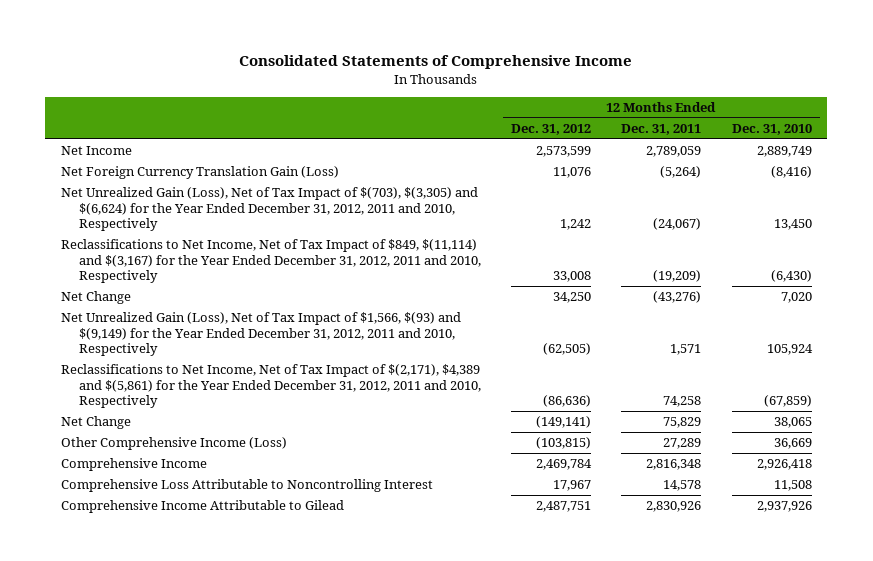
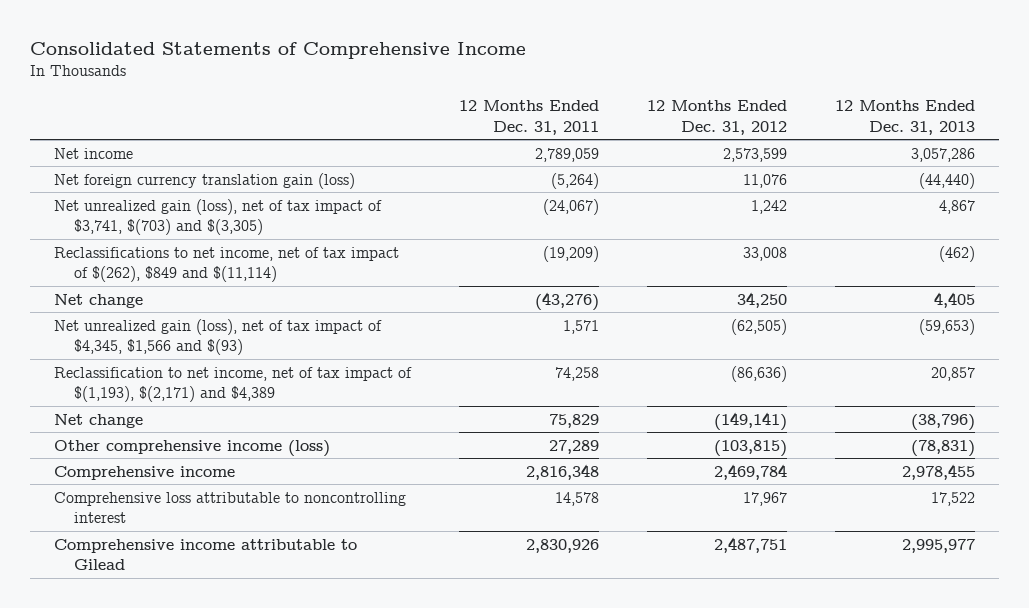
- | 12 Months Ended Dec. 31, 2012 | 12 Months Ended Dec. 31, 2011 | 12 Months Ended Dec. 31, 2010
+ | 12 Months Ended Dec. 31, 2011 | 12 Months Ended Dec. 31, 2012 | 12 Months Ended Dec. 31, 2013
- Net Income | 2,573,599 | 2,789,059 | 2,889,749
- Net Foreign Currency Translation Gain (Loss) | 11,076 | (5,264) | (8,416)
- Net Unrealized Gain (Loss), Net of Tax Impact of $(703), $(3,305) and $(6,624) for the Year Ended December 31, 2012, 2011 and 2010, Respectively | 1,242 | (24,067) | 13,450
- Reclassifications to Net Income, Net of Tax Impact of $849, $(11,114) and $(3,167) for the Year Ended December 31, 2012, 2011 and 2010, Respectively | 33,008 | (19,209) | (6,430)
- Net Change | 34,250 | (43,276) | 7,020
- Net Unrealized Gain (Loss), Net of Tax Impact of $1,566, $(93) and $(9,149) for the Year Ended December 31, 2012, 2011 and 2010, Respectively | (62,505) | 1,571 | 105,924
- Reclassifications to Net Income, Net of Tax Impact of $(2,171), $4,389 and $(5,861) for the Year Ended December 31, 2012, 2011 and 2010, Respectively | (86,636) | 74,258 | (67,859)
- Net Change | (149,141) | 75,829 | 38,065
- Other Comprehensive Income (Loss) | (103,815) | 27,289 | 36,669
- Comprehensive Income | 2,469,784 | 2,816,348 | 2,926,418
- Comprehensive Loss Attributable to Noncontrolling Interest | 17,967 | 14,578 | 11,508
- Comprehensive Income Attributable to Gilead | 2,487,751 | 2,830,926 | 2,937,926
+ Net income | 2,789,059 | 2,573,599 | 3,057,286
+ Net foreign currency translation gain (loss) | (5,264) | 11,076 | (44,440)
+ Net unrealized gain (loss), net of tax impact of $3,741, $(703) and $(3,305) | (24,067) | 1,242 | 4,867
+ Reclassifications to net income, net of tax impact of $(262), $849 and $(11,114) | (19,209) | 33,008 | (462)
+ Net change | (43,276) | 34,250 | 4,405
+ Net unrealized gain (loss), net of tax impact of $4,345, $1,566 and $(93) | 1,571 | (62,505) | (59,653)
+ Reclassification to net income, net of tax impact of $(1,193), $(2,171) and $4,389 | 74,258 | (86,636) | 20,857
+ Net change | 75,829 | (149,141) | (38,796)
+ Other comprehensive income (loss) | 27,289 | (103,815) | (78,831)
+ Comprehensive income | 2,816,348 | 2,469,784 | 2,978,455
+ Comprehensive loss attributable to noncontrolling interest | 14,578 | 17,967 | 17,522
+ Comprehensive income attributable to Gilead | 2,830,926 | 2,487,751 | 2,995,977

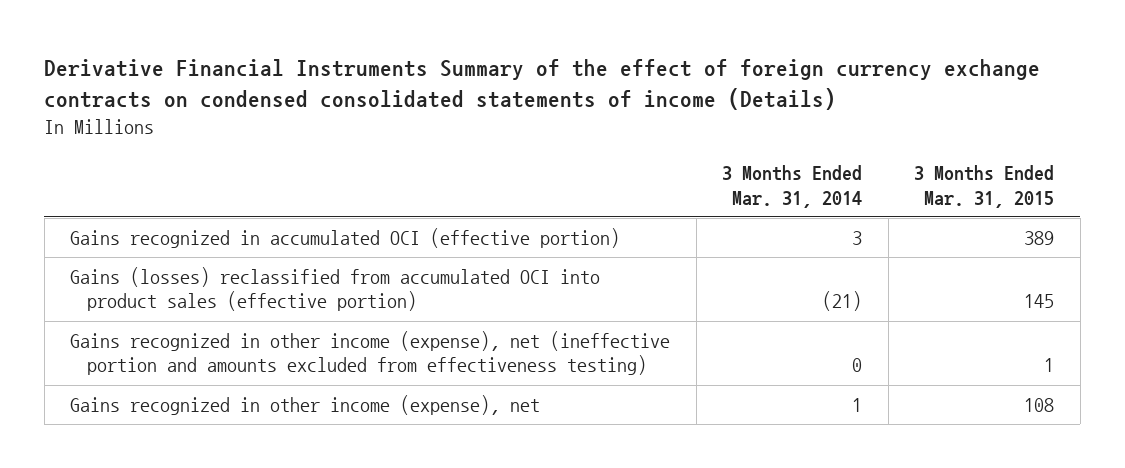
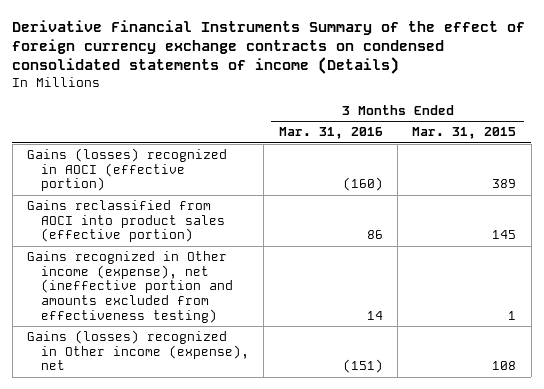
- | 3 Months Ended Mar. 31, 2014 | 3 Months Ended Mar. 31, 2015
+ | 3 Months Ended Mar. 31, 2016 | 3 Months Ended Mar. 31, 2015
- Gains recognized in accumulated OCI (effective portion) | 3 | 389
- Gains (losses) reclassified from accumulated OCI into product sales (effective portion) | (21) | 145
- Gains recognized in other income (expense), net (ineffective portion and amounts excluded from effectiveness testing) | 0 | 1
- Gains recognized in other income (expense), net | 1 | 108
+ Gains (losses) recognized in AOCI (effective portion) | (160) | 389
+ Gains reclassified from AOCI into product sales (effective portion) | 86 | 145
+ Gains recognized in Other income (expense), net (ineffective portion and amounts excluded from effectiveness testing) | 14 | 1
+ Gains (losses) recognized in Other income (expense), net | (151) | 108

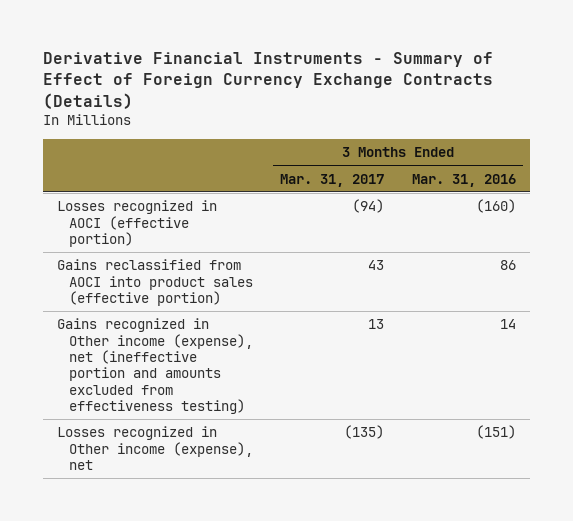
- Derivative Financial Instruments Summary of the effect of foreign currency exchange contracts on condensed consolidated statements of income (Details)
+ Derivative Financial Instruments - Summary of Effect of Foreign Currency Exchange Contracts (Details)
- | 3 Months Ended Mar. 31, 2016 | 3 Months Ended Mar. 31, 2015
+ | 3 Months Ended Mar. 31, 2017 | 3 Months Ended Mar. 31, 2016
- Gains (losses) recognized in AOCI (effective portion) | (160) | 389
+ Losses recognized in AOCI (effective portion) | (94) | (160)
- Gains (losses) recognized in Other income (expense), net | (151) | 108
+ Losses recognized in Other income (expense), net | (135) | (151)

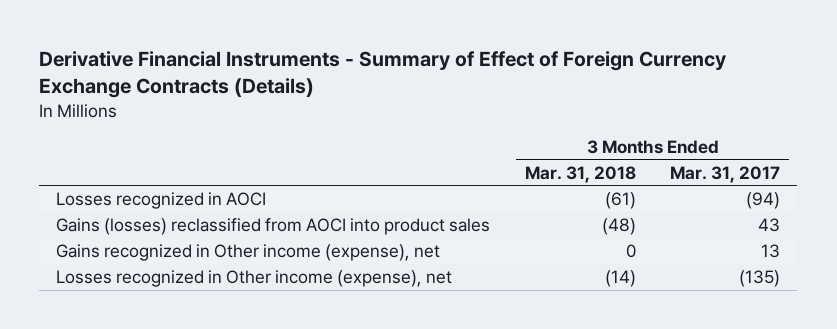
- | 3 Months Ended Mar. 31, 2017 | 3 Months Ended Mar. 31, 2016
+ | 3 Months Ended Mar. 31, 2018 | 3 Months Ended Mar. 31, 2017
- Losses recognized in AOCI (effective portion) | (94) | (160)
- Gains reclassified from AOCI into product sales (effective portion) | 43 | 86
- Gains recognized in Other income (expense), net (ineffective portion and amounts excluded from effectiveness testing) | 13 | 14
+ Losses recognized in AOCI | (61) | (94)
+ Gains (losses) reclassified from AOCI into product sales | (48) | 43
+ Gains recognized in Other income (expense), net | 0 | 13

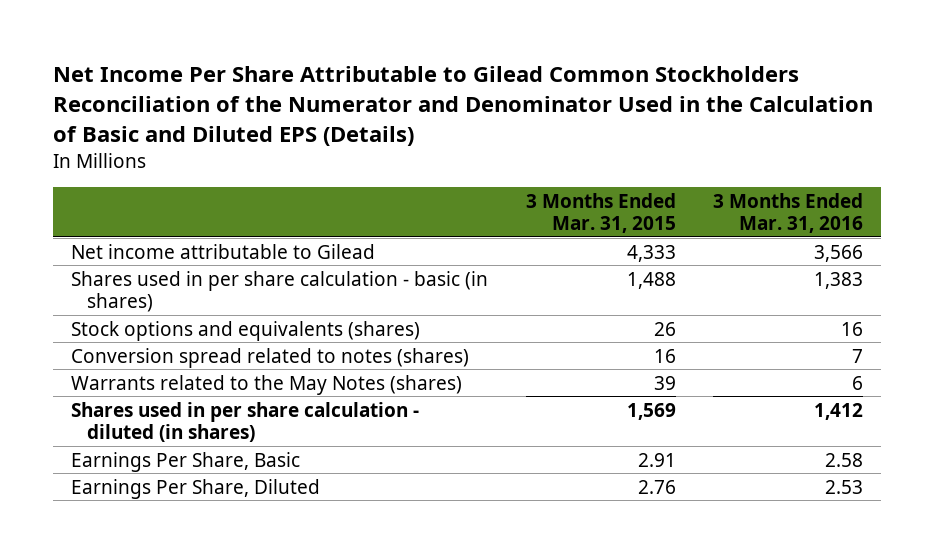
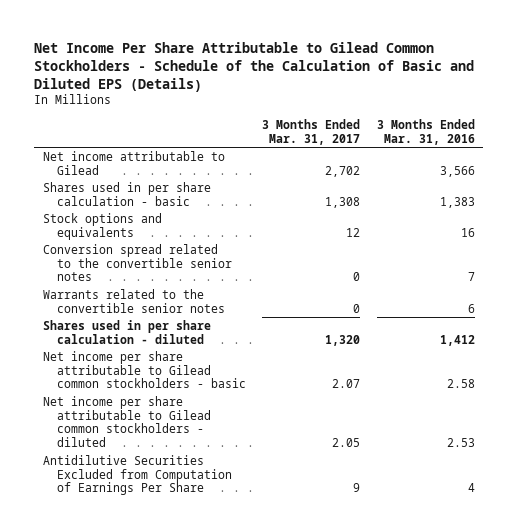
- Net Income Per Share Attributable to Gilead Common Stockholders Reconciliation of the Numerator and Denominator Used in the Calculation of Basic and Diluted EPS (Details)
+ Net Income Per Share Attributable to Gilead Common Stockholders - Schedule of the Calculation of Basic and Diluted EPS (Details)
- | 3 Months Ended Mar. 31, 2015 | 3 Months Ended Mar. 31, 2016
+ | 3 Months Ended Mar. 31, 2017 | 3 Months Ended Mar. 31, 2016
- Shares used in per share calculation - basic (in shares) | 1,488 | 1,383
- Stock options and equivalents (shares) | 26 | 16
- Conversion spread related to notes (shares) | 16 | 7
- Warrants related to the May Notes (shares) | 39 | 6
- Shares used in per share calculation - diluted (in shares) | 1,569 | 1,412
- Earnings Per Share, Basic | 2.91 | 2.58
- Earnings Per Share, Diluted | 2.76 | 2.53
+ Shares used in per share calculation - basic | 1,308 | 1,383
+ Stock options and equivalents | 12 | 16
+ Conversion spread related to the convertible senior notes | 0 | 7
+ Warrants related to the convertible senior notes | 0 | 6
+ Shares used in per share calculation - diluted | 1,320 | 1,412
+ Net income per share attributable to Gilead common stockholders - basic | 2.07 | 2.58
+ Net income per share attributable to Gilead common stockholders - diluted | 2.05 | 2.53
+ Antidilutive Securities Excluded from Computation of Earnings Per Share | 9 | 4

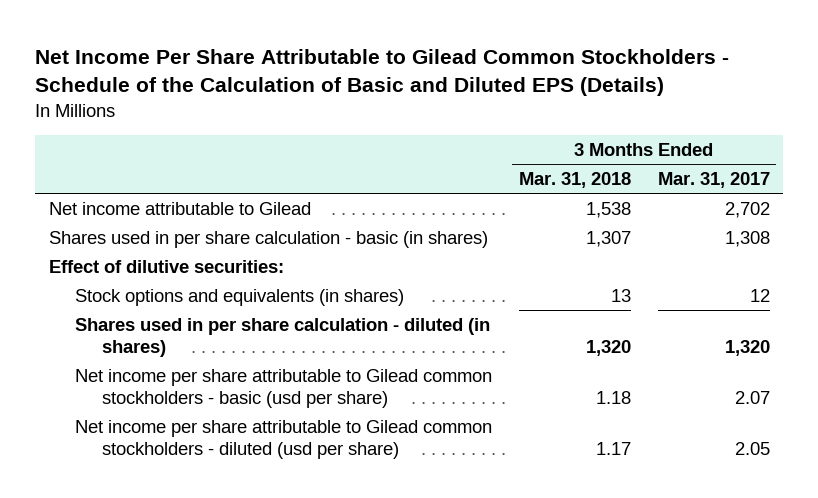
- | 3 Months Ended Mar. 31, 2017 | 3 Months Ended Mar. 31, 2016
+ | 3 Months Ended Mar. 31, 2018 | 3 Months Ended Mar. 31, 2017
- Shares used in per share calculation - basic | 1,308 | 1,383
- Stock options and equivalents | 12 | 16
- Conversion spread related to the convertible senior notes | 0 | 7
- Warrants related to the convertible senior notes | 0 | 6
- Shares used in per share calculation - diluted | 1,320 | 1,412
- Net income per share attributable to Gilead common stockholders - basic | 2.07 | 2.58
- Net income per share attributable to Gilead common stockholders - diluted | 2.05 | 2.53
- Antidilutive Securities Excluded from Computation of Earnings Per Share | 9 | 4
+ Shares used in per share calculation - basic (in shares) | 1,307 | 1,308
+ Effect of dilutive securities:
+ Stock options and equivalents (in shares) | 13 | 12
+ Shares used in per share calculation - diluted (in shares) | 1,320 | 1,320
+ Net income per share attributable to Gilead common stockholders - basic (usd per share) | 1.18 | 2.07
+ Net income per share attributable to Gilead common stockholders - diluted (usd per share) | 1.17 | 2.05

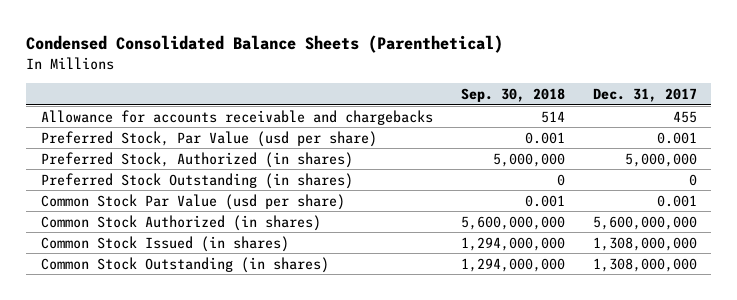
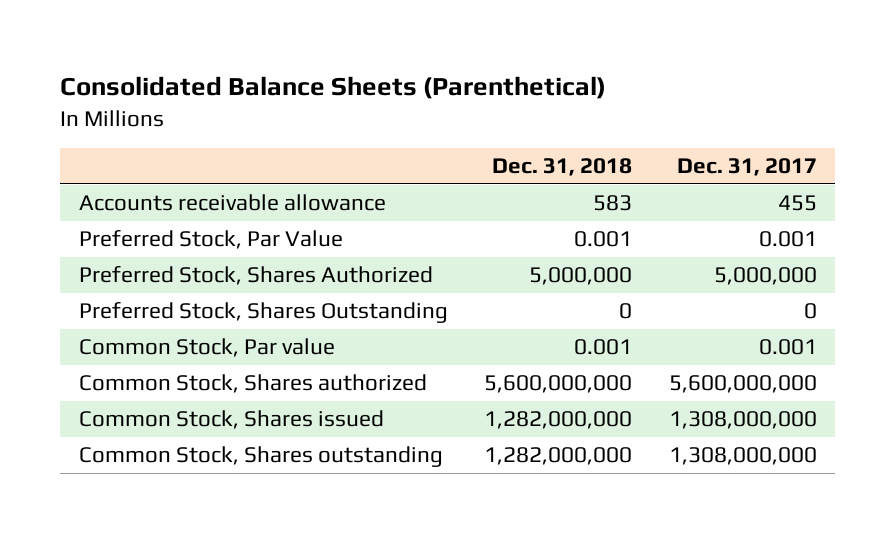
- Condensed Consolidated Balance Sheets (Parenthetical)
+ Consolidated Balance Sheets (Parenthetical)
- | Sep. 30, 2018 | Dec. 31, 2017
+ | Dec. 31, 2018 | Dec. 31, 2017
- Allowance for accounts receivable and chargebacks | 514 | 455
- Preferred Stock, Par Value (usd per share) | 0.001 | 0.001
- Preferred Stock, Authorized (in shares) | 5,000,000 | 5,000,000
- Preferred Stock Outstanding (in shares) | 0 | 0
- Common Stock Par Value (usd per share) | 0.001 | 0.001
- Common Stock Authorized (in shares) | 5,600,000,000 | 5,600,000,000
- Common Stock Issued (in shares) | 1,294,000,000 | 1,308,000,000
- Common Stock Outstanding (in shares) | 1,294,000,000 | 1,308,000,000
+ Accounts receivable allowance | 583 | 455
+ Preferred Stock, Par Value | 0.001 | 0.001
+ Preferred Stock, Shares Authorized | 5,000,000 | 5,000,000
+ Preferred Stock, Shares Outstanding | 0 | 0
+ Common Stock, Par value | 0.001 | 0.001
+ Common Stock, Shares authorized | 5,600,000,000 | 5,600,000,000
+ Common Stock, Shares issued | 1,282,000,000 | 1,308,000,000
+ Common Stock, Shares outstanding | 1,282,000,000 | 1,308,000,000

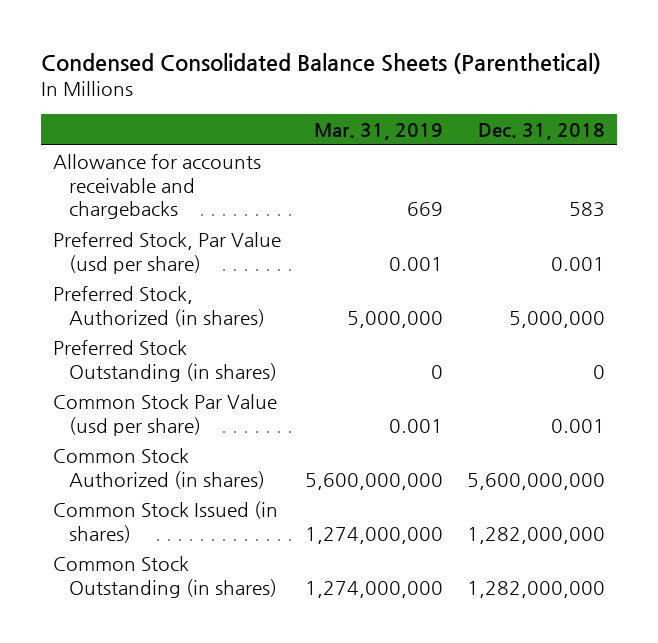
- Consolidated Balance Sheets (Parenthetical)
+ Condensed Consolidated Balance Sheets (Parenthetical)
- | Dec. 31, 2018 | Dec. 31, 2017
+ | Mar. 31, 2019 | Dec. 31, 2018
- Accounts receivable allowance | 583 | 455
- Preferred Stock, Par Value | 0.001 | 0.001
- Preferred Stock, Shares Authorized | 5,000,000 | 5,000,000
- Preferred Stock, Shares Outstanding | 0 | 0
- Common Stock, Par value | 0.001 | 0.001
- Common Stock, Shares authorized | 5,600,000,000 | 5,600,000,000
- Common Stock, Shares issued | 1,282,000,000 | 1,308,000,000
- Common Stock, Shares outstanding | 1,282,000,000 | 1,308,000,000
+ Allowance for accounts receivable and chargebacks | 669 | 583
+ Preferred Stock, Par Value (usd per share) | 0.001 | 0.001
+ Preferred Stock, Authorized (in shares) | 5,000,000 | 5,000,000
+ Preferred Stock Outstanding (in shares) | 0 | 0
+ Common Stock Par Value (usd per share) | 0.001 | 0.001
+ Common Stock Authorized (in shares) | 5,600,000,000 | 5,600,000,000
+ Common Stock Issued (in shares) | 1,274,000,000 | 1,282,000,000
+ Common Stock Outstanding (in shares) | 1,274,000,000 | 1,282,000,000

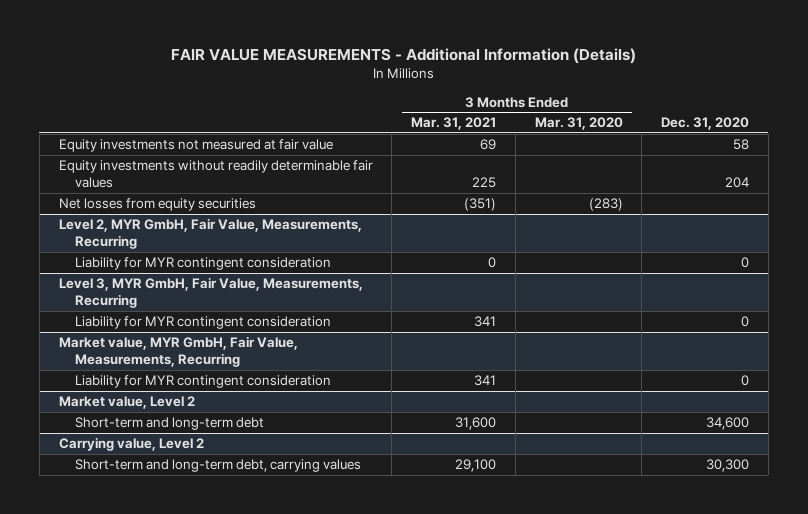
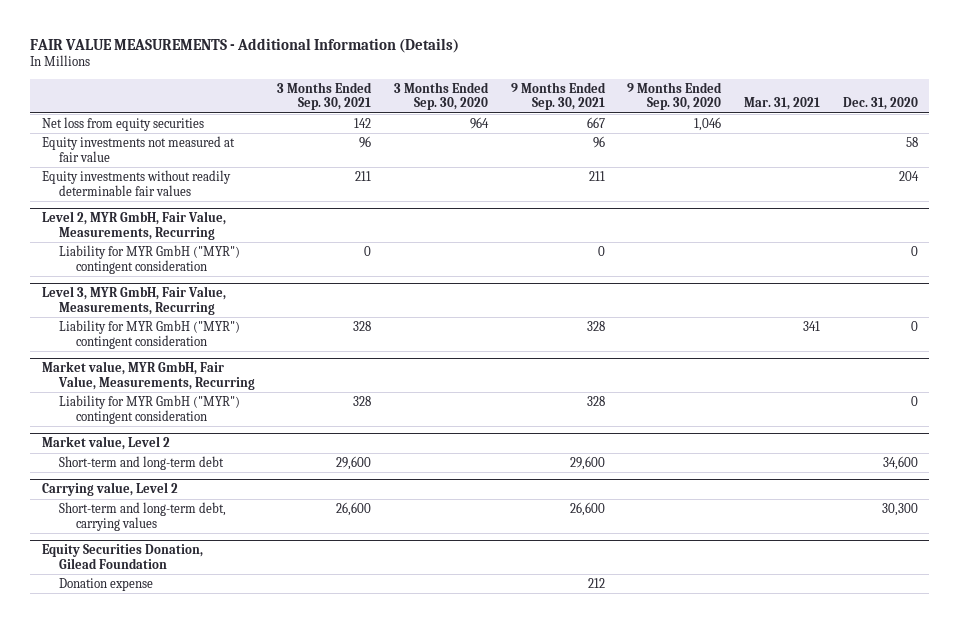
- | 3 Months Ended Mar. 31, 2021 | 3 Months Ended Mar. 31, 2020 | Dec. 31, 2020
+ | 3 Months Ended Sep. 30, 2021 | 3 Months Ended Sep. 30, 2020 | 9 Months Ended Sep. 30, 2021 | 9 Months Ended Sep. 30, 2020 | Mar. 31, 2021 | Dec. 31, 2020
+ Net loss from equity securities | 142 | 964 | 667 | 1,046 | |
- Net losses from equity securities | (351) | (283) |
@ Level 2, MYR GmbH, Fair Value, Measurements, Recurring
- Liability for MYR contingent consideration | 0 | | 0
+ Liability for MYR GmbH ("MYR") contingent consideration | 0 | | 0 | | | 0
@ Level 3, MYR GmbH, Fair Value, Measurements, Recurring
- Liability for MYR contingent consideration | 341 | | 0
+ Liability for MYR GmbH ("MYR") contingent consideration | 328 | | 328 | | 341 | 0
@ Market value, MYR GmbH, Fair Value, Measurements, Recurring
- Liability for MYR contingent consideration | 341 | | 0
+ Liability for MYR GmbH ("MYR") contingent consideration | 328 | | 328 | | | 0
+ Equity Securities Donation, Gilead Foundation
+ Donation expense | | | 212 | | |

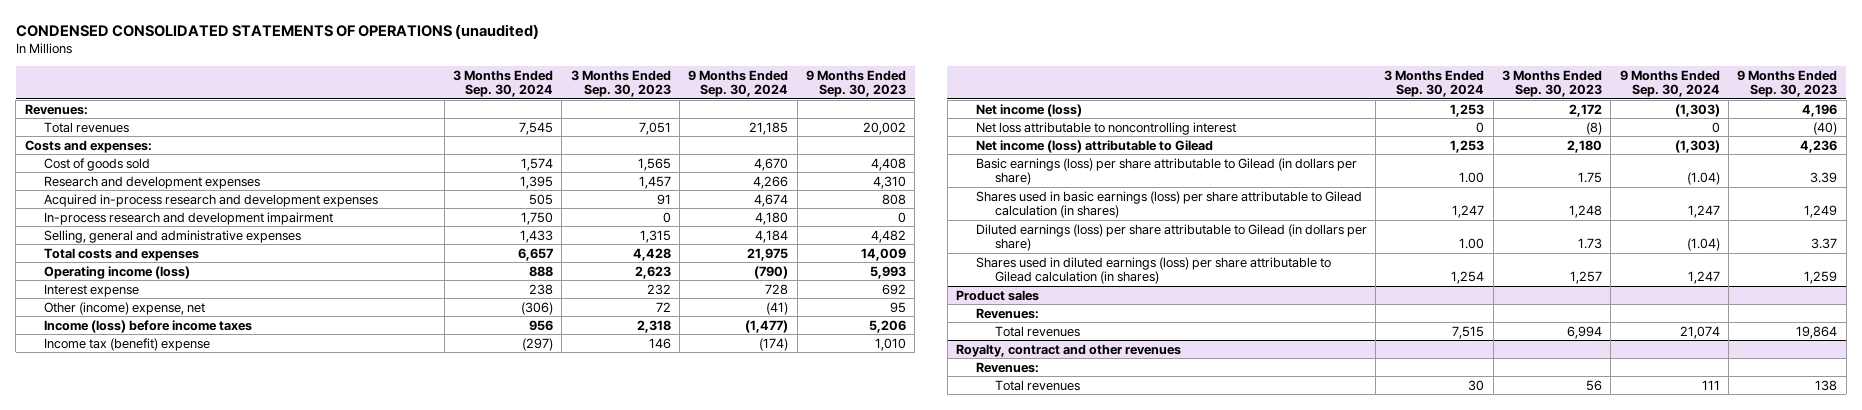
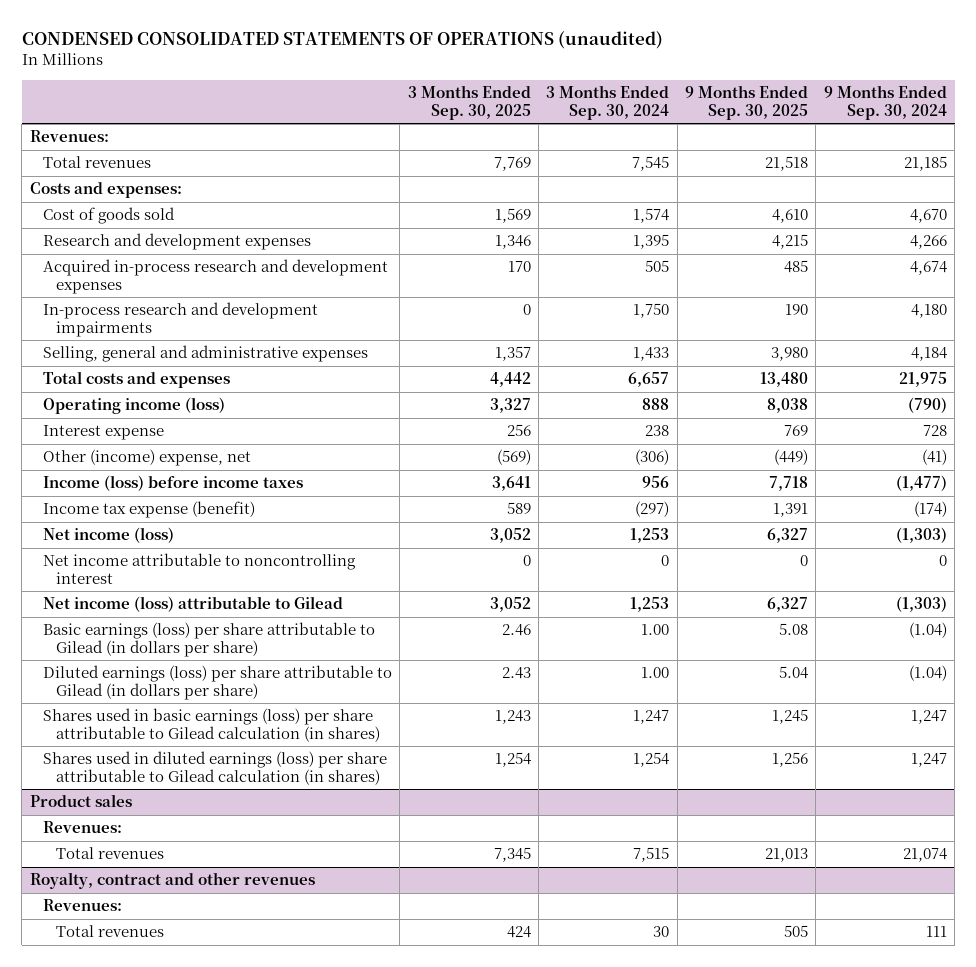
- | 3 Months Ended Sep. 30, 2024 | 3 Months Ended Sep. 30, 2023 | 9 Months Ended Sep. 30, 2024 | 9 Months Ended Sep. 30, 2023
+ | 3 Months Ended Sep. 30, 2025 | 3 Months Ended Sep. 30, 2024 | 9 Months Ended Sep. 30, 2025 | 9 Months Ended Sep. 30, 2024
- In-process research and development impairment | 1,750 | 0 | 4,180 | 0
+ In-process research and development impairments | 0 | 1,750 | 190 | 4,180
- Income tax (benefit) expense | (297) | 146 | (174) | 1,010
+ Income tax expense (benefit) | 589 | (297) | 1,391 | (174)
- Net loss attributable to noncontrolling interest | 0 | (8) | 0 | (40)
+ Net income attributable to noncontrolling interest | 0 | 0 | 0 | 0
moved down: Shares used in basic earnings (loss) per share attributable to Gilead calculation (in shares) | 1,243 | 1,247 | 1,245 | 1,247

